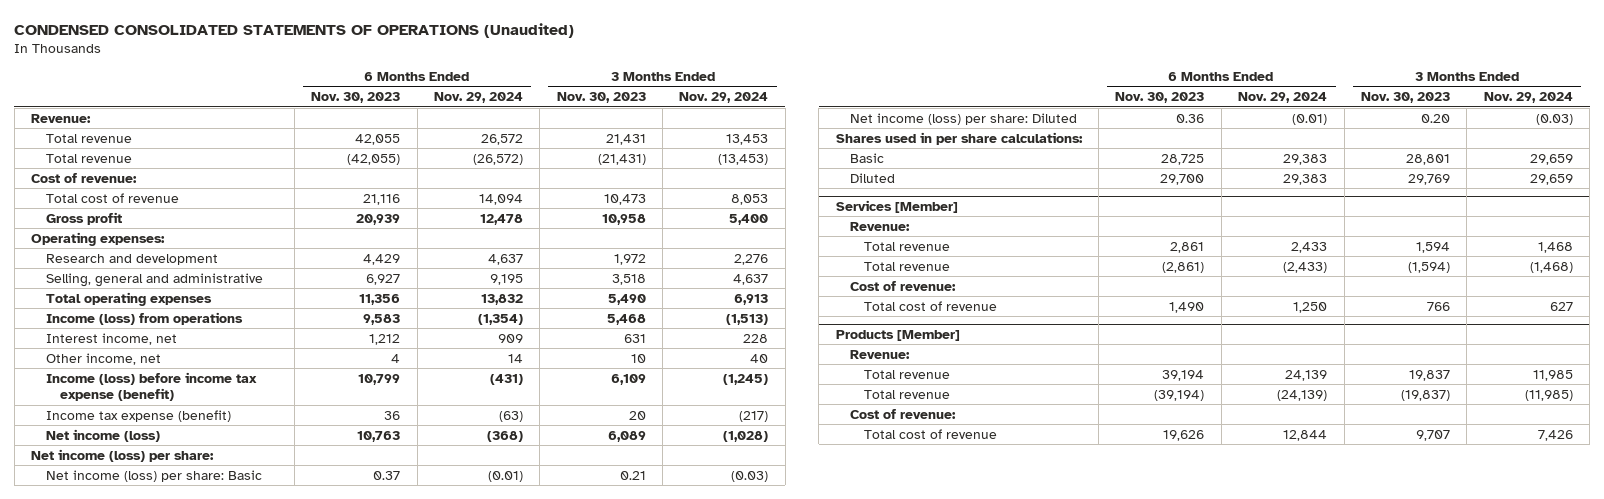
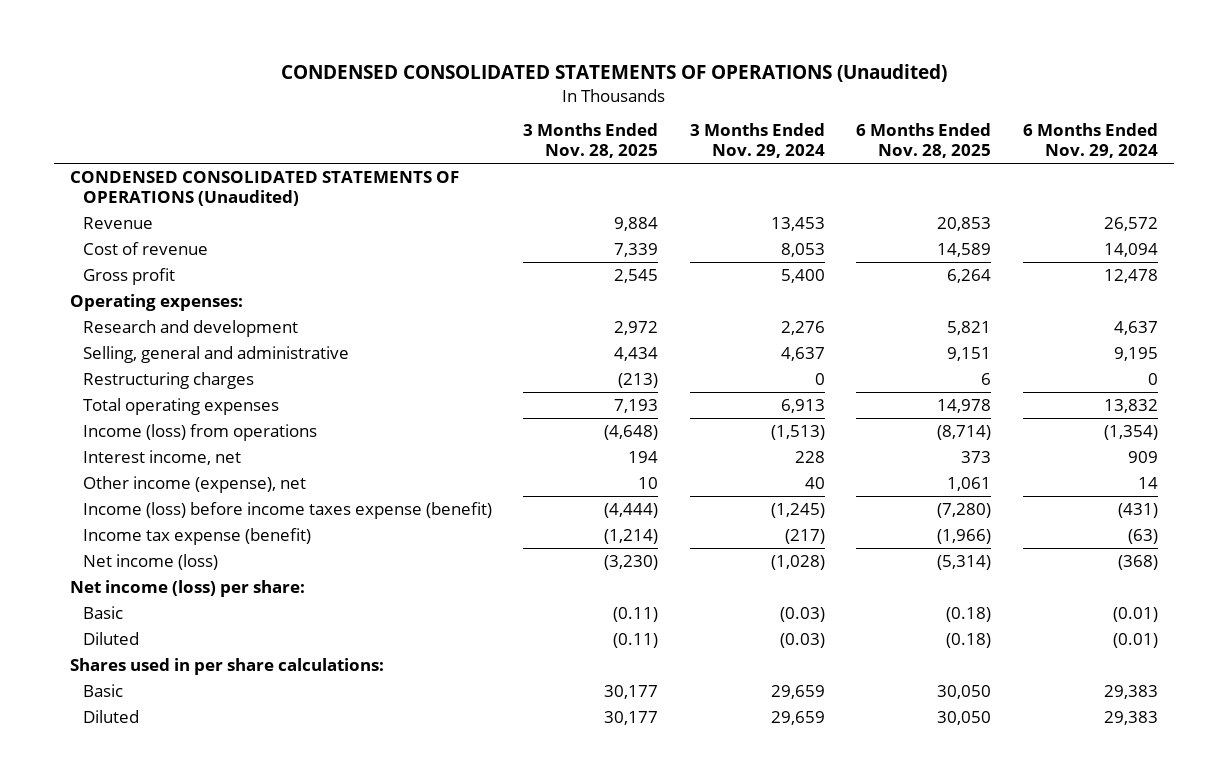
- | 6 Months Ended Nov. 30, 2023 | 6 Months Ended Nov. 29, 2024 | 3 Months Ended Nov. 30, 2023 | 3 Months Ended Nov. 29, 2024
+ | 3 Months Ended Nov. 28, 2025 | 3 Months Ended Nov. 29, 2024 | 6 Months Ended Nov. 28, 2025 | 6 Months Ended Nov. 29, 2024
- Revenue:
- Total revenue | 42,055 | 26,572 | 21,431 | 13,453
- Total revenue | (42,055) | (26,572) | (21,431) | (13,453)
- Cost of revenue:
- Total cost of revenue | 21,116 | 14,094 | 10,473 | 8,053
+ CONDENSED CONSOLIDATED STATEMENTS OF OPERATIONS (Unaudited)
+ Revenue | 9,884 | 13,453 | 20,853 | 26,572
+ Cost of revenue | 7,339 | 8,053 | 14,589 | 14,094
+ Restructuring charges | (213) | 0 | 6 | 0
- Other income, net | 4 | 14 | 10 | 40
- Income (loss) before income tax expense (benefit) | 10,799 | (431) | 6,109 | (1,245)
+ Other income (expense), net | 10 | 40 | 1,061 | 14
+ Income (loss) before income taxes expense (benefit) | (4,444) | (1,245) | (7,280) | (431)
- Net income (loss) per share: Basic | 0.37 | (0.01) | 0.21 | (0.03)
- Net income (loss) per share: Diluted | 0.36 | (0.01) | 0.20 | (0.03)
+ Basic | (0.11) | (0.03) | (0.18) | (0.01)
+ Diluted | (0.11) | (0.03) | (0.18) | (0.01)
- Services [Member]
- Revenue:
- Total revenue | 2,861 | 2,433 | 1,594 | 1,468
- Total revenue | (2,861) | (2,433) | (1,594) | (1,468)
- Cost of revenue:
- Total cost of revenue | 1,490 | 1,250 | 766 | 627
- Products [Member]
- Revenue:
- Total revenue | 39,194 | 24,139 | 19,837 | 11,985
- Total revenue | (39,194) | (24,139) | (19,837) | (11,985)
- Cost of revenue:
- Total cost of revenue | 19,626 | 12,844 | 9,707 | 7,426

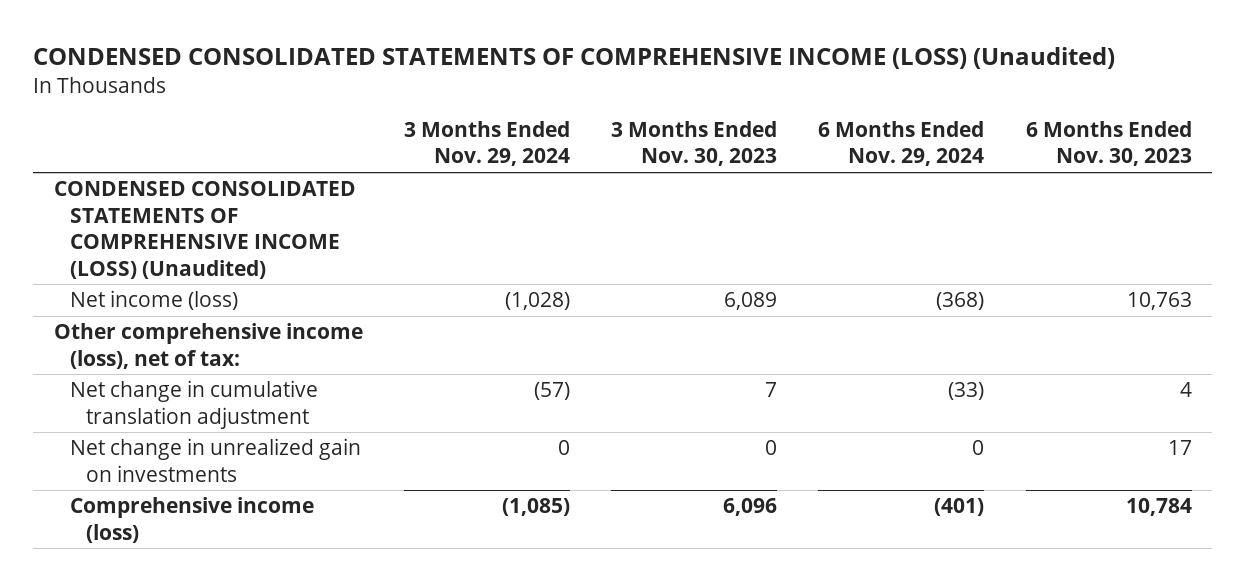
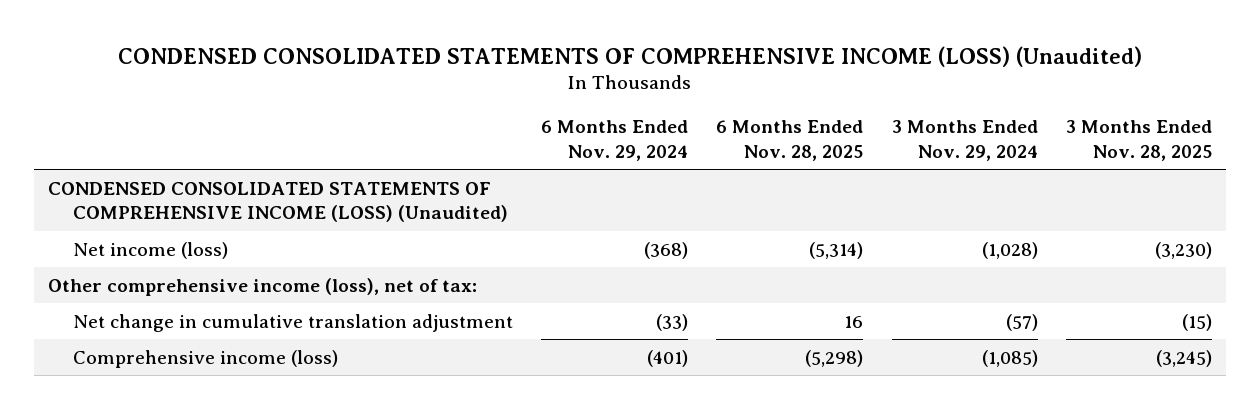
- | 3 Months Ended Nov. 29, 2024 | 3 Months Ended Nov. 30, 2023 | 6 Months Ended Nov. 29, 2024 | 6 Months Ended Nov. 30, 2023
+ | 6 Months Ended Nov. 29, 2024 | 6 Months Ended Nov. 28, 2025 | 3 Months Ended Nov. 29, 2024 | 3 Months Ended Nov. 28, 2025
- Net change in unrealized gain on investments | 0 | 0 | 0 | 17

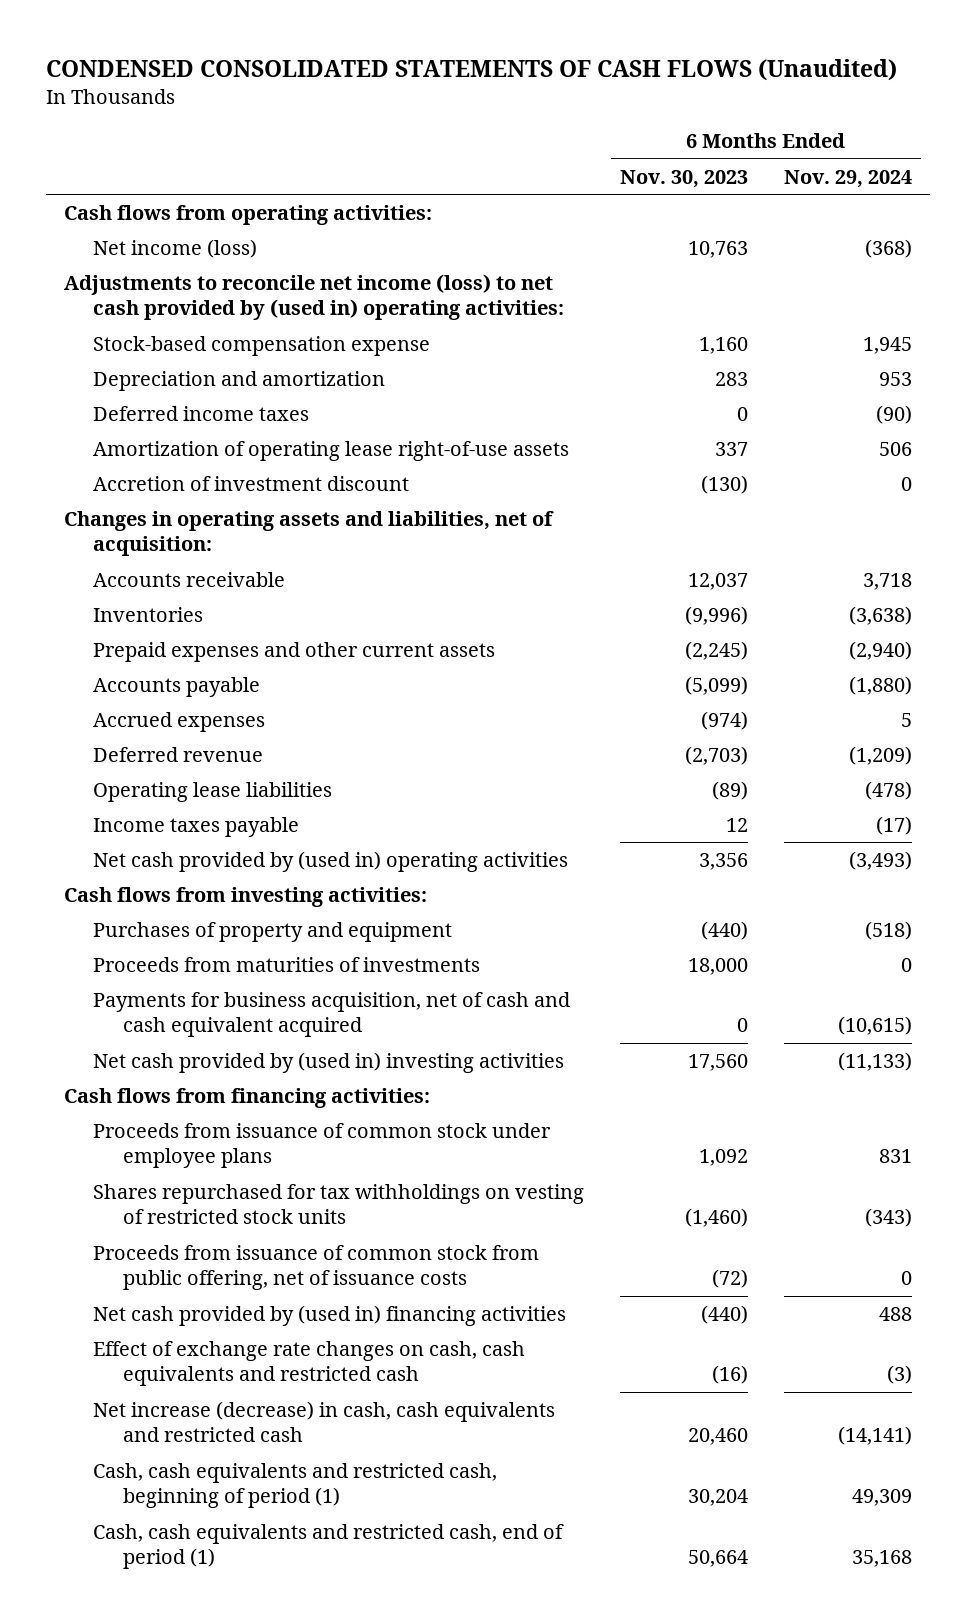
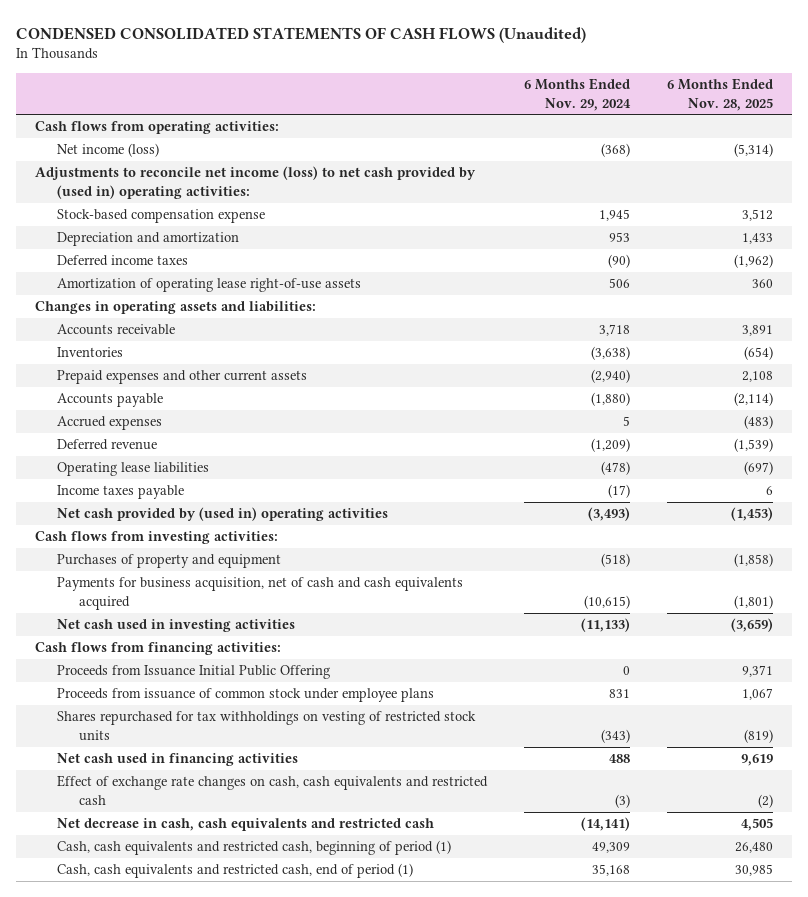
- | 6 Months Ended Nov. 30, 2023 | 6 Months Ended Nov. 29, 2024
+ | 6 Months Ended Nov. 29, 2024 | 6 Months Ended Nov. 28, 2025
- Accretion of investment discount | (130) | 0
- Changes in operating assets and liabilities, net of acquisition:
+ Changes in operating assets and liabilities:
- Proceeds from maturities of investments | 18,000 | 0
- Payments for business acquisition, net of cash and cash equivalent acquired | 0 | (10,615)
- Net cash provided by (used in) investing activities | 17,560 | (11,133)
+ Payments for business acquisition, net of cash and cash equivalents acquired | (10,615) | (1,801)
+ Net cash used in investing activities | (11,133) | (3,659)
+ Proceeds from Issuance Initial Public Offering | 0 | 9,371
- Proceeds from issuance of common stock from public offering, net of issuance costs | (72) | 0
- Net cash provided by (used in) financing activities | (440) | 488
+ Net cash used in financing activities | 488 | 9,619
- Net increase (decrease) in cash, cash equivalents and restricted cash | 20,460 | (14,141)
+ Net decrease in cash, cash equivalents and restricted cash | (14,141) | 4,505

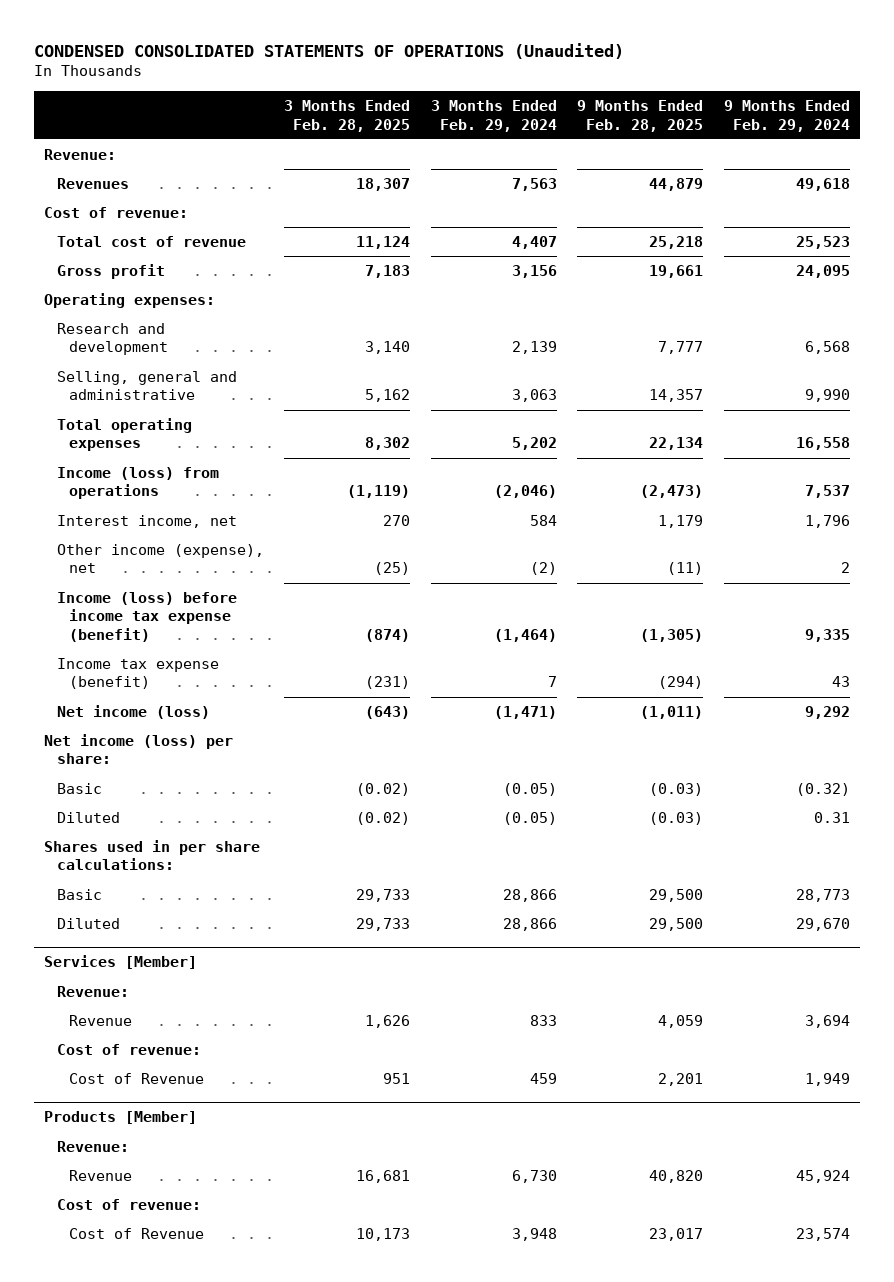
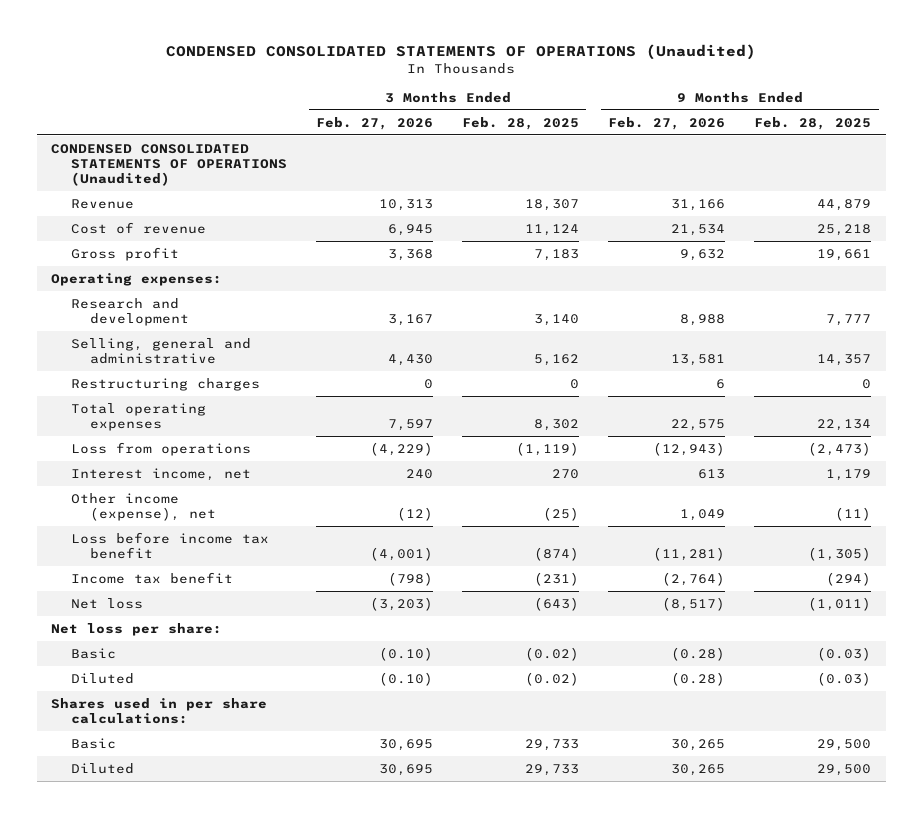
- | 3 Months Ended Feb. 28, 2025 | 3 Months Ended Feb. 29, 2024 | 9 Months Ended Feb. 28, 2025 | 9 Months Ended Feb. 29, 2024
+ | 3 Months Ended Feb. 27, 2026 | 3 Months Ended Feb. 28, 2025 | 9 Months Ended Feb. 27, 2026 | 9 Months Ended Feb. 28, 2025
- Revenue:
- Revenues | 18,307 | 7,563 | 44,879 | 49,618
- Cost of revenue:
- Total cost of revenue | 11,124 | 4,407 | 25,218 | 25,523
+ CONDENSED CONSOLIDATED STATEMENTS OF OPERATIONS (Unaudited)
+ Revenue | 10,313 | 18,307 | 31,166 | 44,879
+ Cost of revenue | 6,945 | 11,124 | 21,534 | 25,218
+ Restructuring charges | 0 | 0 | 6 | 0
- Income (loss) from operations | (1,119) | (2,046) | (2,473) | 7,537
+ Loss from operations | (4,229) | (1,119) | (12,943) | (2,473)
- Income (loss) before income tax expense (benefit) | (874) | (1,464) | (1,305) | 9,335
- Income tax expense (benefit) | (231) | 7 | (294) | 43
- Net income (loss) | (643) | (1,471) | (1,011) | 9,292
- Net income (loss) per share:
+ Loss before income tax benefit | (4,001) | (874) | (11,281) | (1,305)
+ Income tax benefit | (798) | (231) | (2,764) | (294)
+ Net loss | (3,203) | (643) | (8,517) | (1,011)
+ Net loss per share:
- Services [Member]
- Revenue:
- Revenue | 1,626 | 833 | 4,059 | 3,694
- Cost of revenue:
- Cost of Revenue | 951 | 459 | 2,201 | 1,949
- Products [Member]
- Revenue:
- Revenue | 16,681 | 6,730 | 40,820 | 45,924
- Cost of revenue:
- Cost of Revenue | 10,173 | 3,948 | 23,017 | 23,574

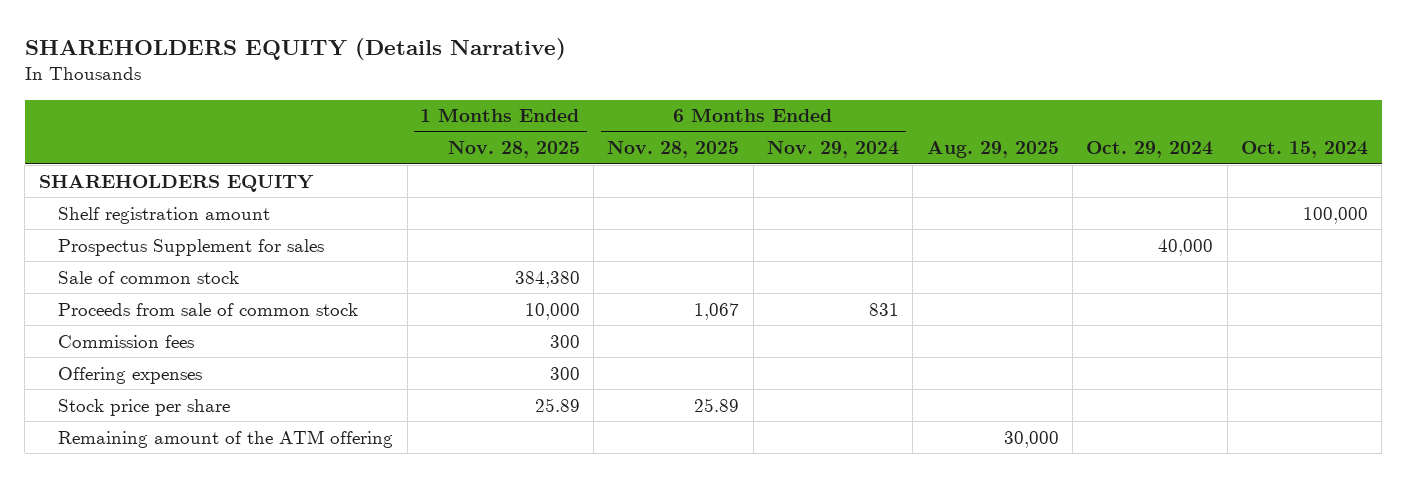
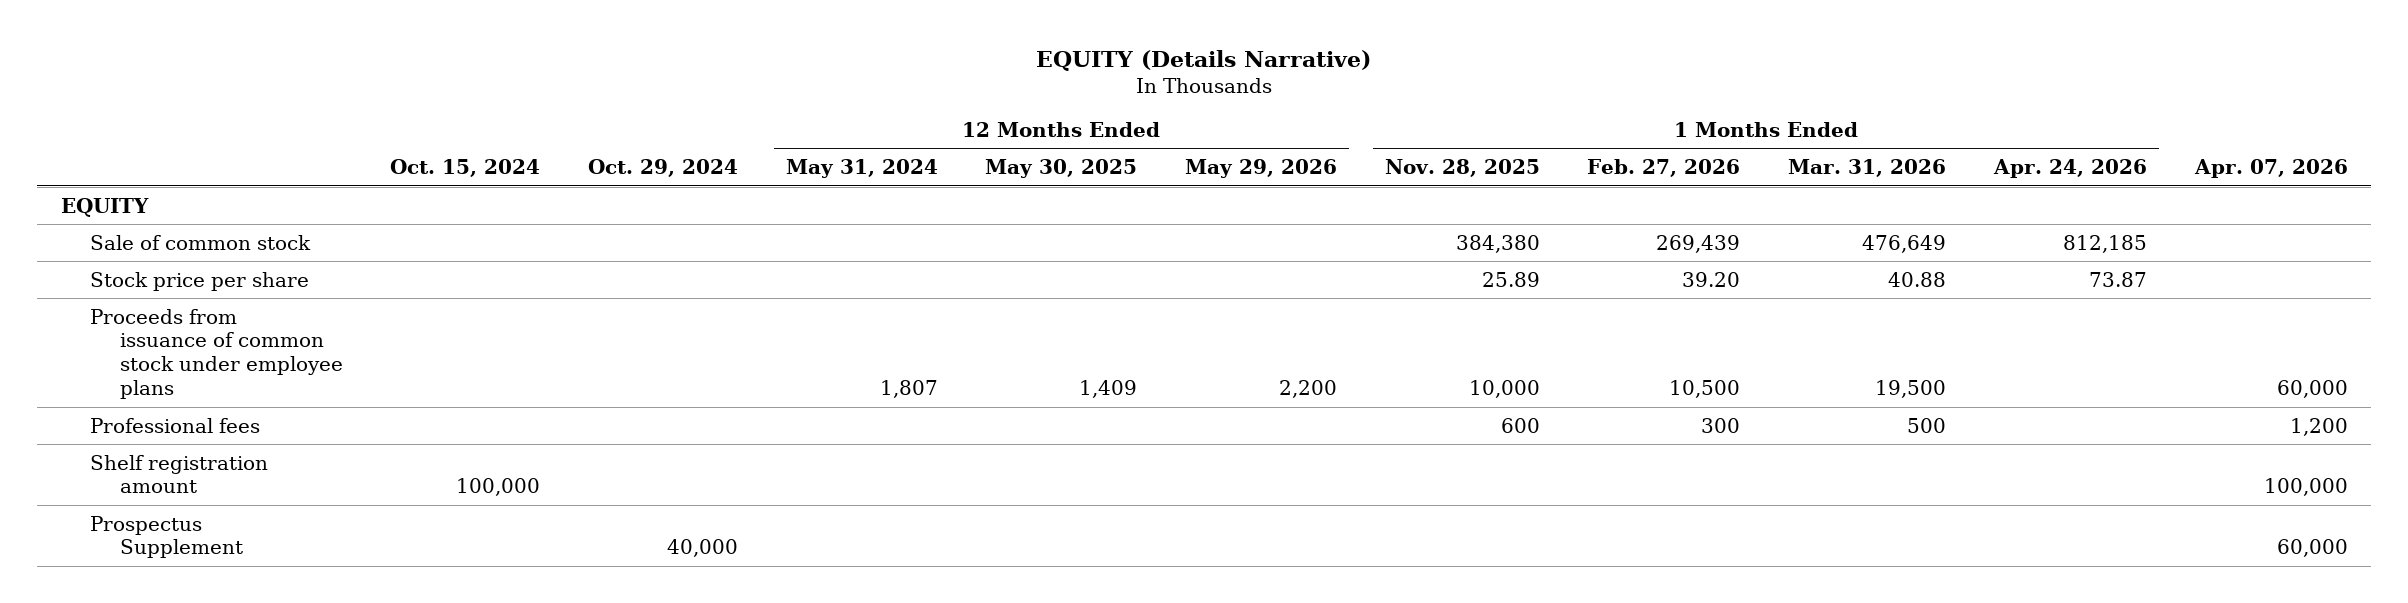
- SHAREHOLDERS EQUITY (Details Narrative)
+ EQUITY (Details Narrative)
- | 1 Months Ended Nov. 28, 2025 | 6 Months Ended Nov. 28, 2025 | 6 Months Ended Nov. 29, 2024 | Aug. 29, 2025 | Oct. 29, 2024 | Oct. 15, 2024
+ | Oct. 15, 2024 | Oct. 29, 2024 | 12 Months Ended May 31, 2024 | 12 Months Ended May 30, 2025 | 12 Months Ended May 29, 2026 | 1 Months Ended Nov. 28, 2025 | 1 Months Ended Feb. 27, 2026 | 1 Months Ended Mar. 31, 2026 | 1 Months Ended Apr. 24, 2026 | Apr. 07, 2026
- SHAREHOLDERS EQUITY
- Prospectus Supplement for sales | | | | | 40,000 |
+ EQUITY
- Proceeds from sale of common stock | 10,000 | 1,067 | 831 | | |
- Commission fees | 300 | | | | |
- Offering expenses | 300 | | | | |
- Remaining amount of the ATM offering | | | | 30,000 | |
+ Proceeds from issuance of common stock under employee plans | | | 1,807 | 1,409 | 2,200 | 10,000 | 10,500 | 19,500 | | 60,000
+ Professional fees | | | | | | 600 | 300 | 500 | | 1,200
moved down: Shelf registration amount | 100,000 | | | | | | | | | 100,000
+ Prospectus Supplement | | 40,000 | | | | | | | | 60,000

